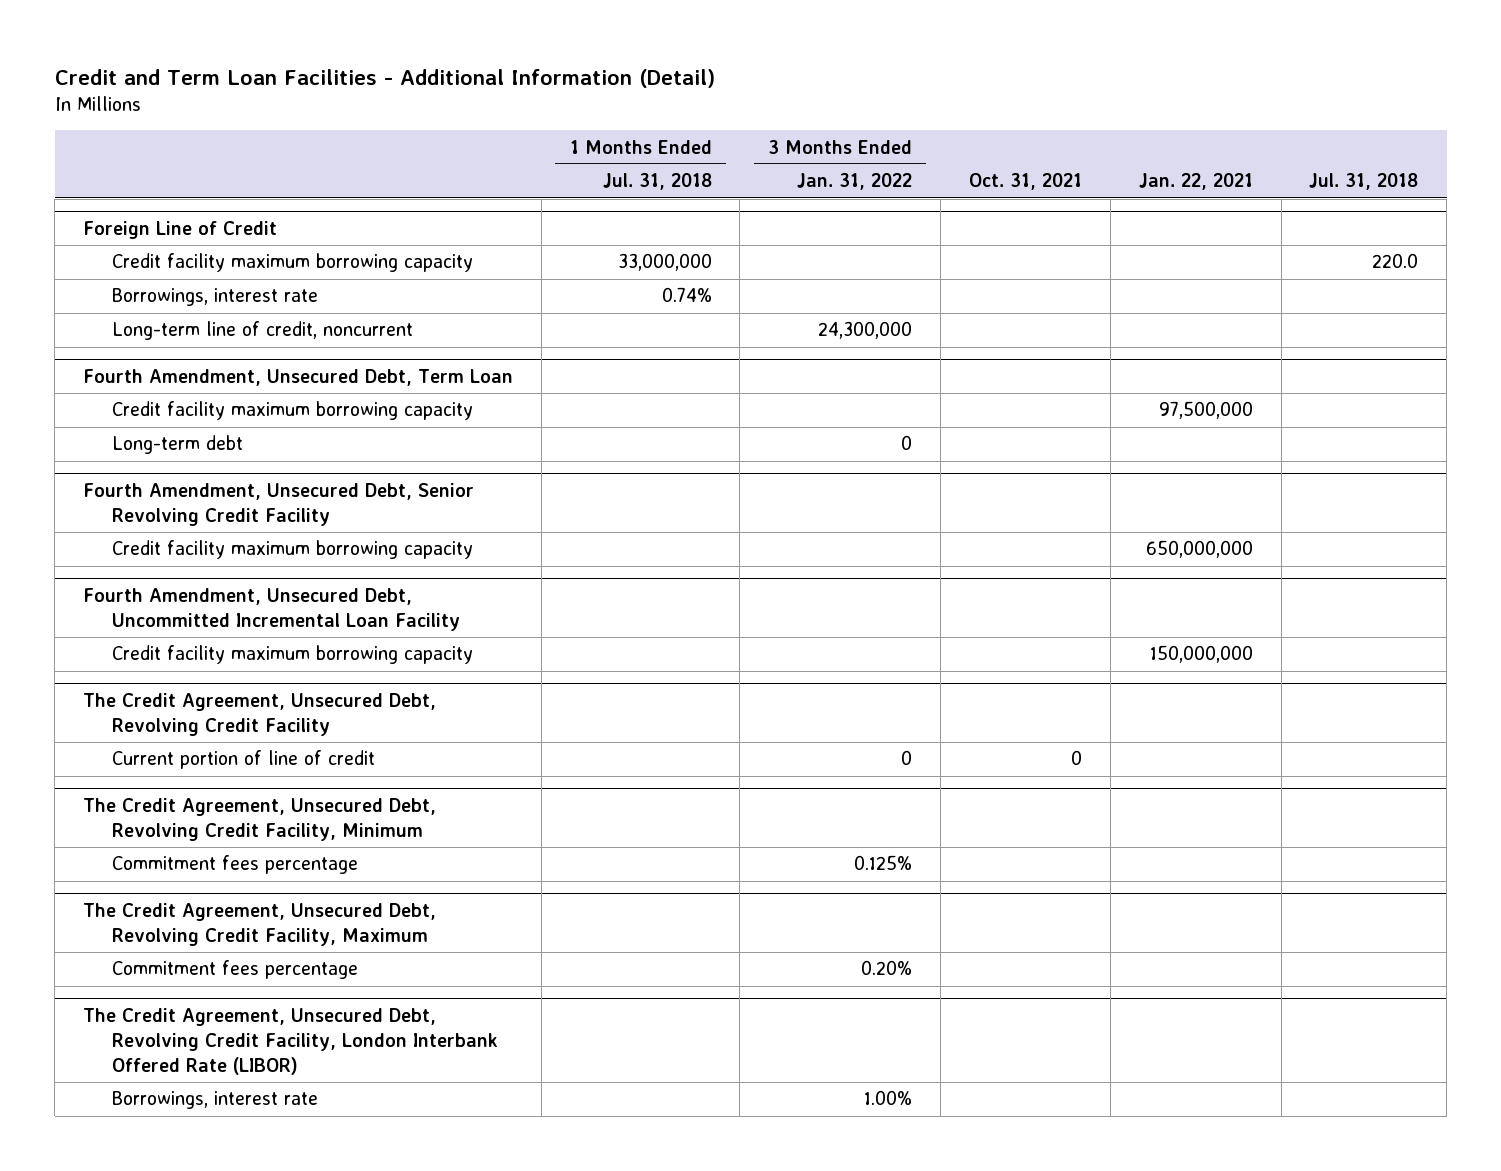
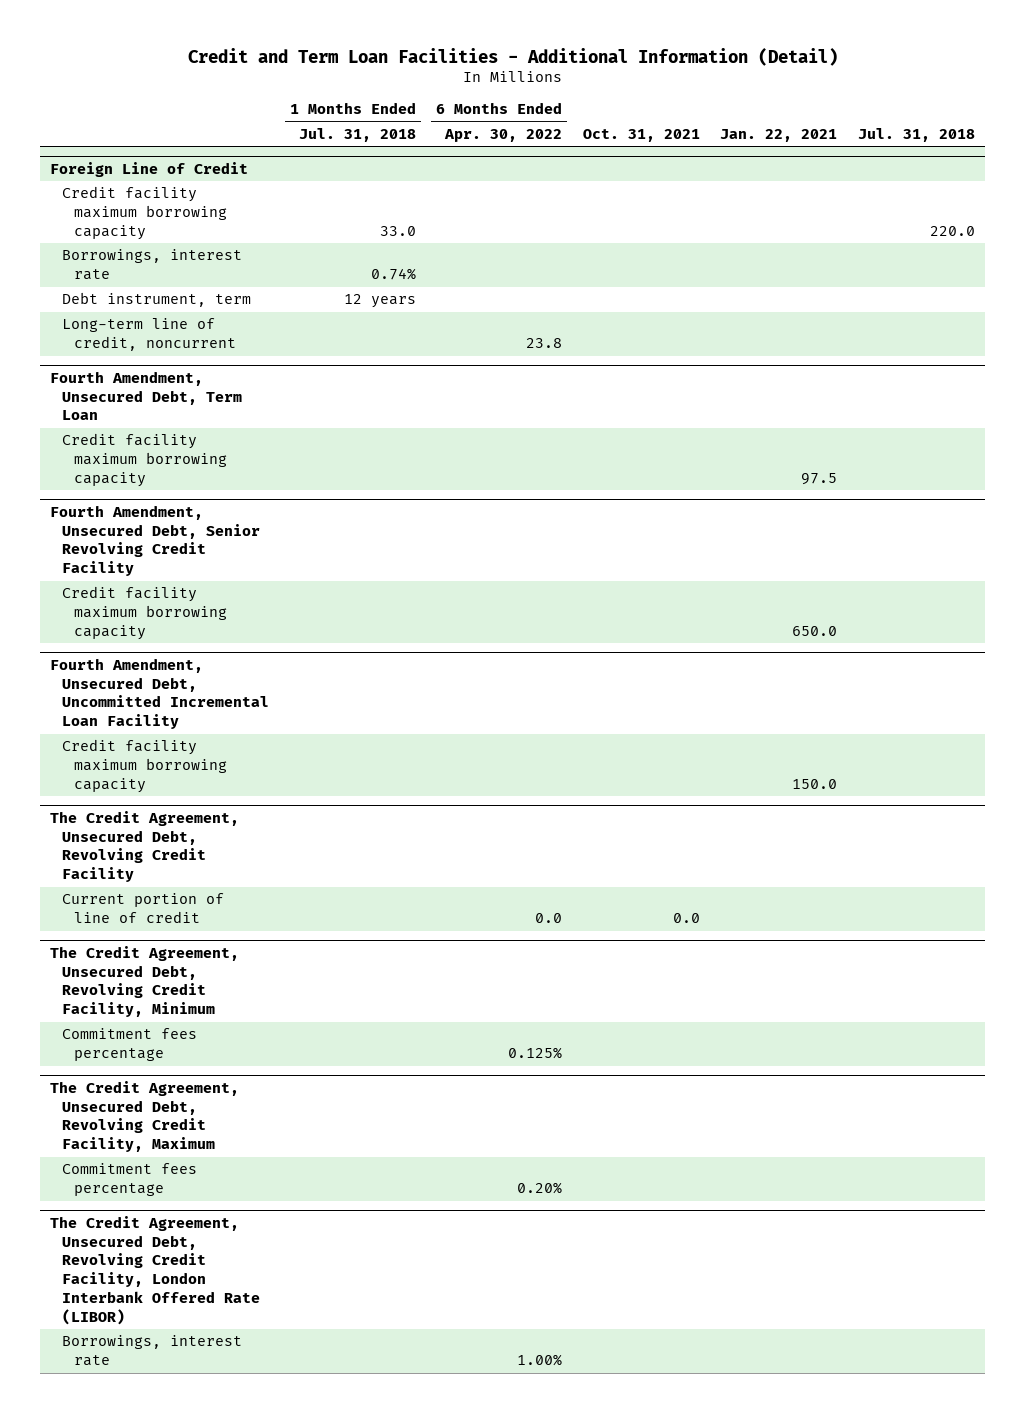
- | 1 Months Ended Jul. 31, 2018 | 3 Months Ended Jan. 31, 2022 | Oct. 31, 2021 | Jan. 22, 2021 | Jul. 31, 2018
+ | 1 Months Ended Jul. 31, 2018 | 6 Months Ended Apr. 30, 2022 | Oct. 31, 2021 | Jan. 22, 2021 | Jul. 31, 2018
@ Foreign Line of Credit
- Credit facility maximum borrowing capacity | 33,000,000 | | | | 220.0
+ Credit facility maximum borrowing capacity | 33.0 | | | | 220.0
+ Debt instrument, term | 12 years | | | |
@ Fourth Amendment, Unsecured Debt, Term Loan
- Credit facility maximum borrowing capacity | | | | 97,500,000 |
- Long-term debt | | 0 | | |
+ Credit facility maximum borrowing capacity | | | | 97.5 |
@ Fourth Amendment, Unsecured Debt, Senior Revolving Credit Facility
- Credit facility maximum borrowing capacity | | | | 650,000,000 |
+ Credit facility maximum borrowing capacity | | | | 650.0 |
@ Fourth Amendment, Unsecured Debt, Uncommitted Incremental Loan Facility
- Credit facility maximum borrowing capacity | | | | 150,000,000 |
+ Credit facility maximum borrowing capacity | | | | 150.0 |
@ The Credit Agreement, Unsecured Debt, Revolving Credit Facility
- Current portion of line of credit | | 0 | 0 | |
+ Current portion of line of credit | | 0.0 | 0.0 | |

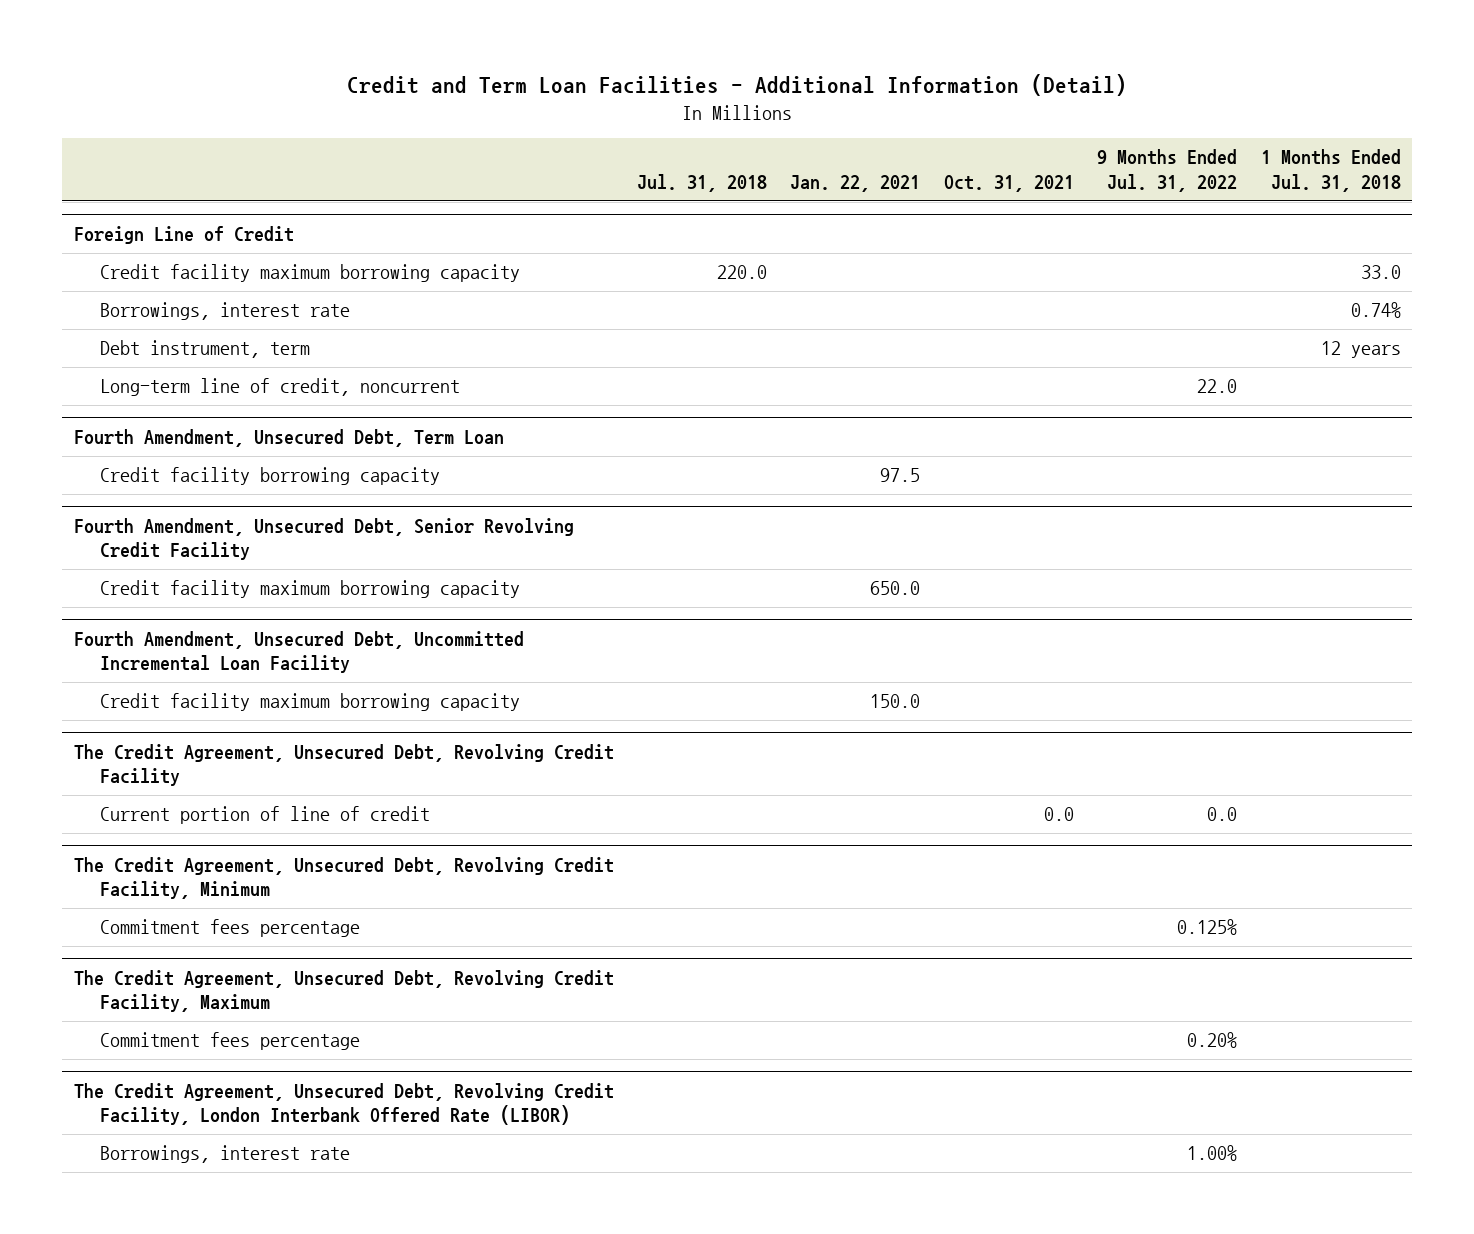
- | 1 Months Ended Jul. 31, 2018 | 6 Months Ended Apr. 30, 2022 | Oct. 31, 2021 | Jan. 22, 2021 | Jul. 31, 2018
+ | Jul. 31, 2018 | Jan. 22, 2021 | Oct. 31, 2021 | 9 Months Ended Jul. 31, 2022 | 1 Months Ended Jul. 31, 2018
@ Fourth Amendment, Unsecured Debt, Term Loan
- Credit facility maximum borrowing capacity | | | | 97.5 |
+ Credit facility borrowing capacity | | 97.5 | | |

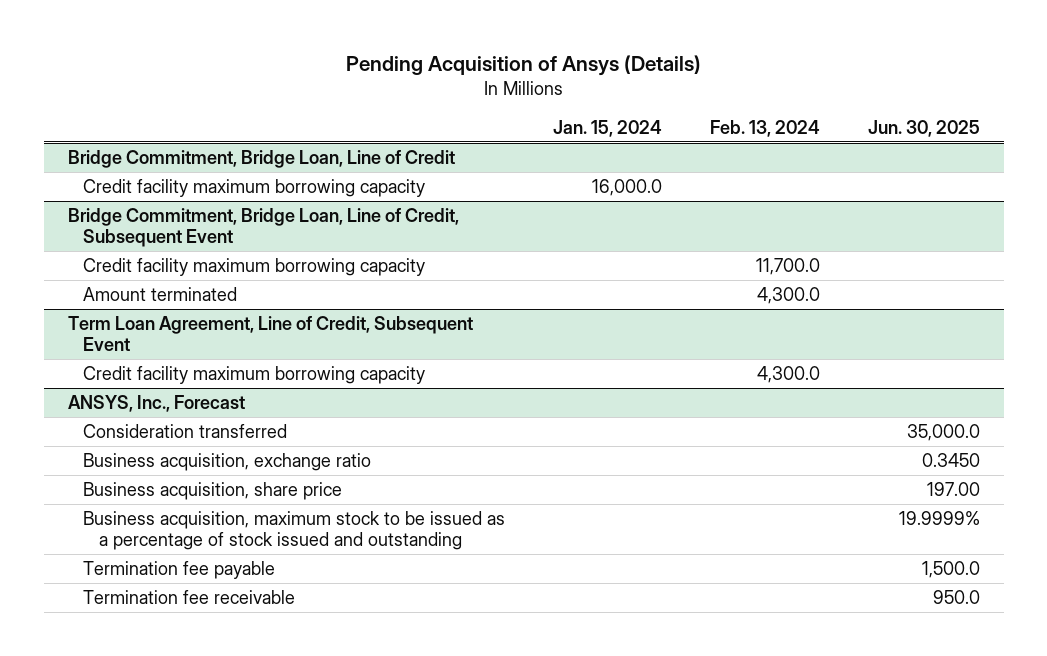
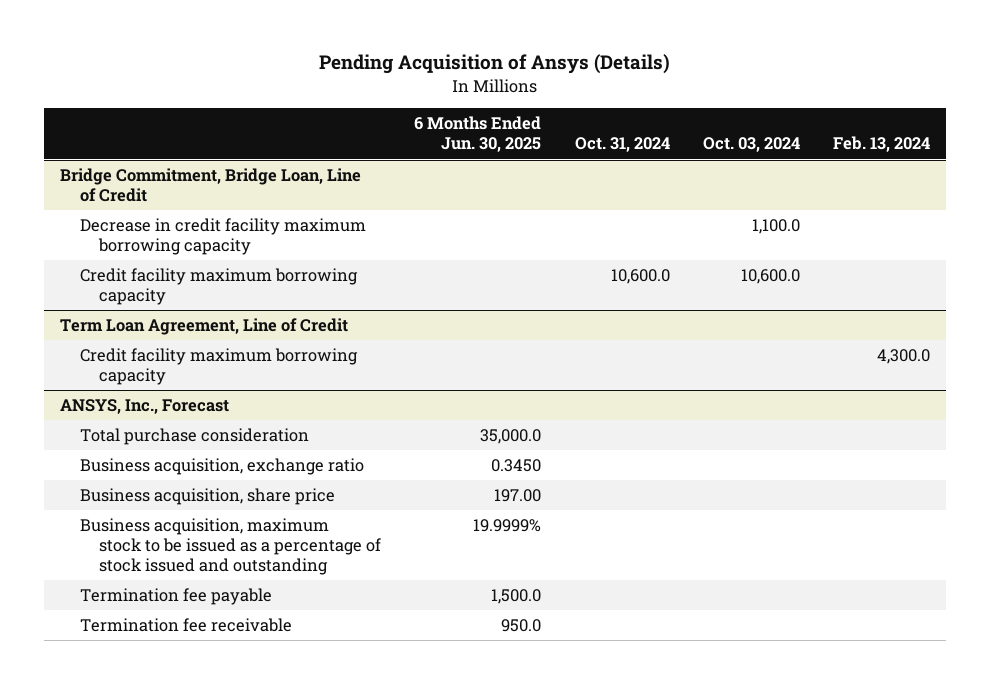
- | Jan. 15, 2024 | Feb. 13, 2024 | Jun. 30, 2025
+ | 6 Months Ended Jun. 30, 2025 | Oct. 31, 2024 | Oct. 03, 2024 | Feb. 13, 2024
@ Bridge Commitment, Bridge Loan, Line of Credit
+ Decrease in credit facility maximum borrowing capacity | | | 1,100.0 |
- Bridge Commitment, Bridge Loan, Line of Credit, Subsequent Event
- Credit facility maximum borrowing capacity | | 11,700.0 |
- Amount terminated | | 4,300.0 |
- Term Loan Agreement, Line of Credit, Subsequent Event
+ Term Loan Agreement, Line of Credit
@ ANSYS, Inc., Forecast
- Consideration transferred | | | 35,000.0
+ Total purchase consideration | 35,000.0 | | |

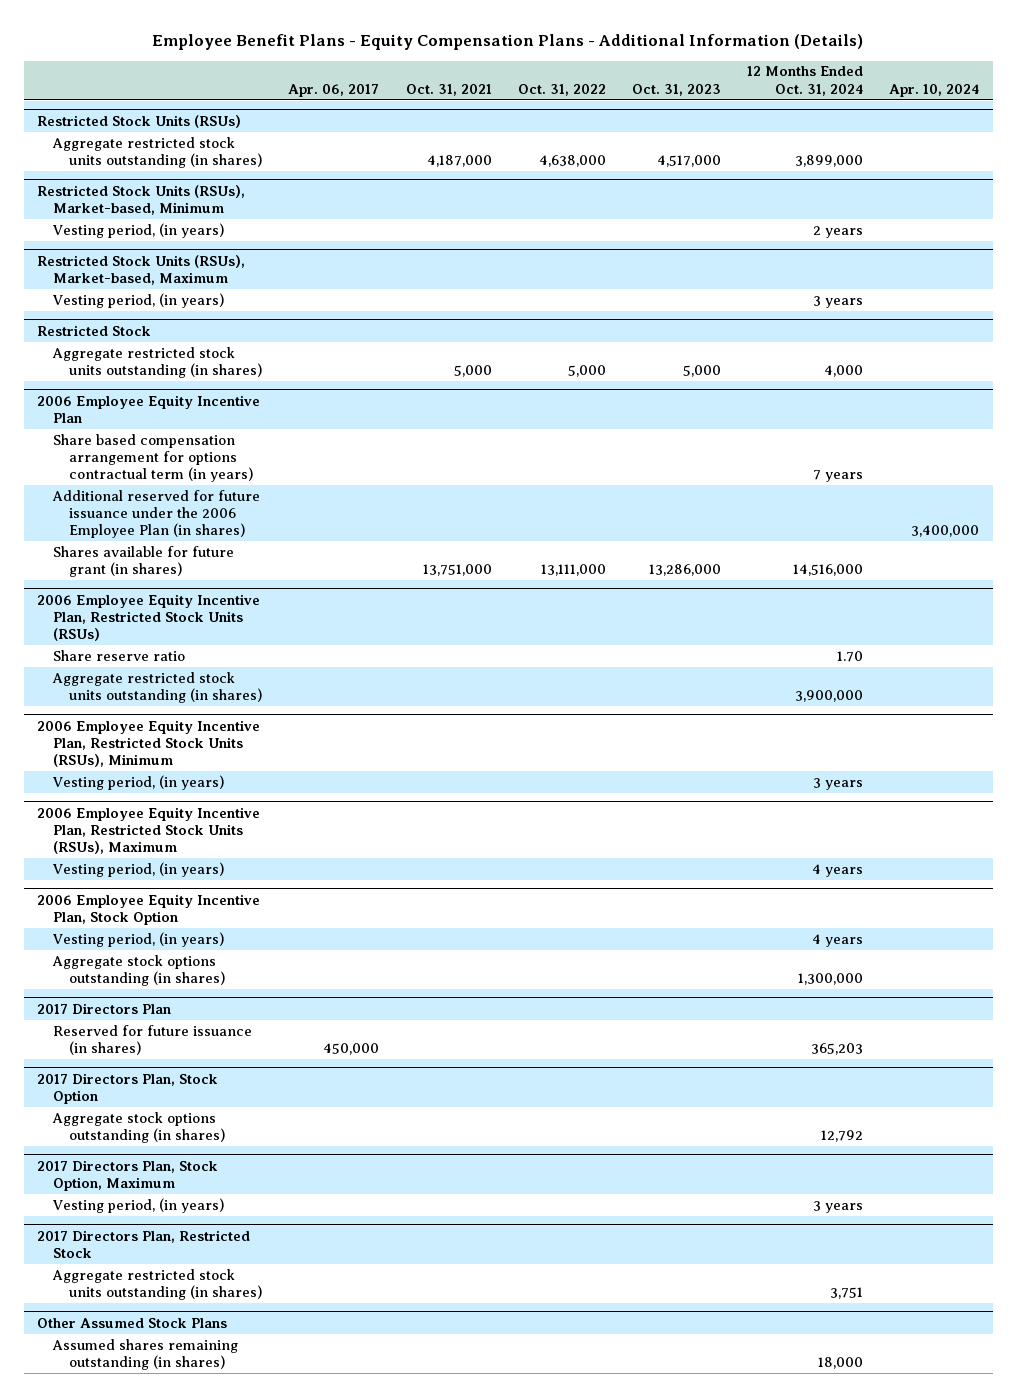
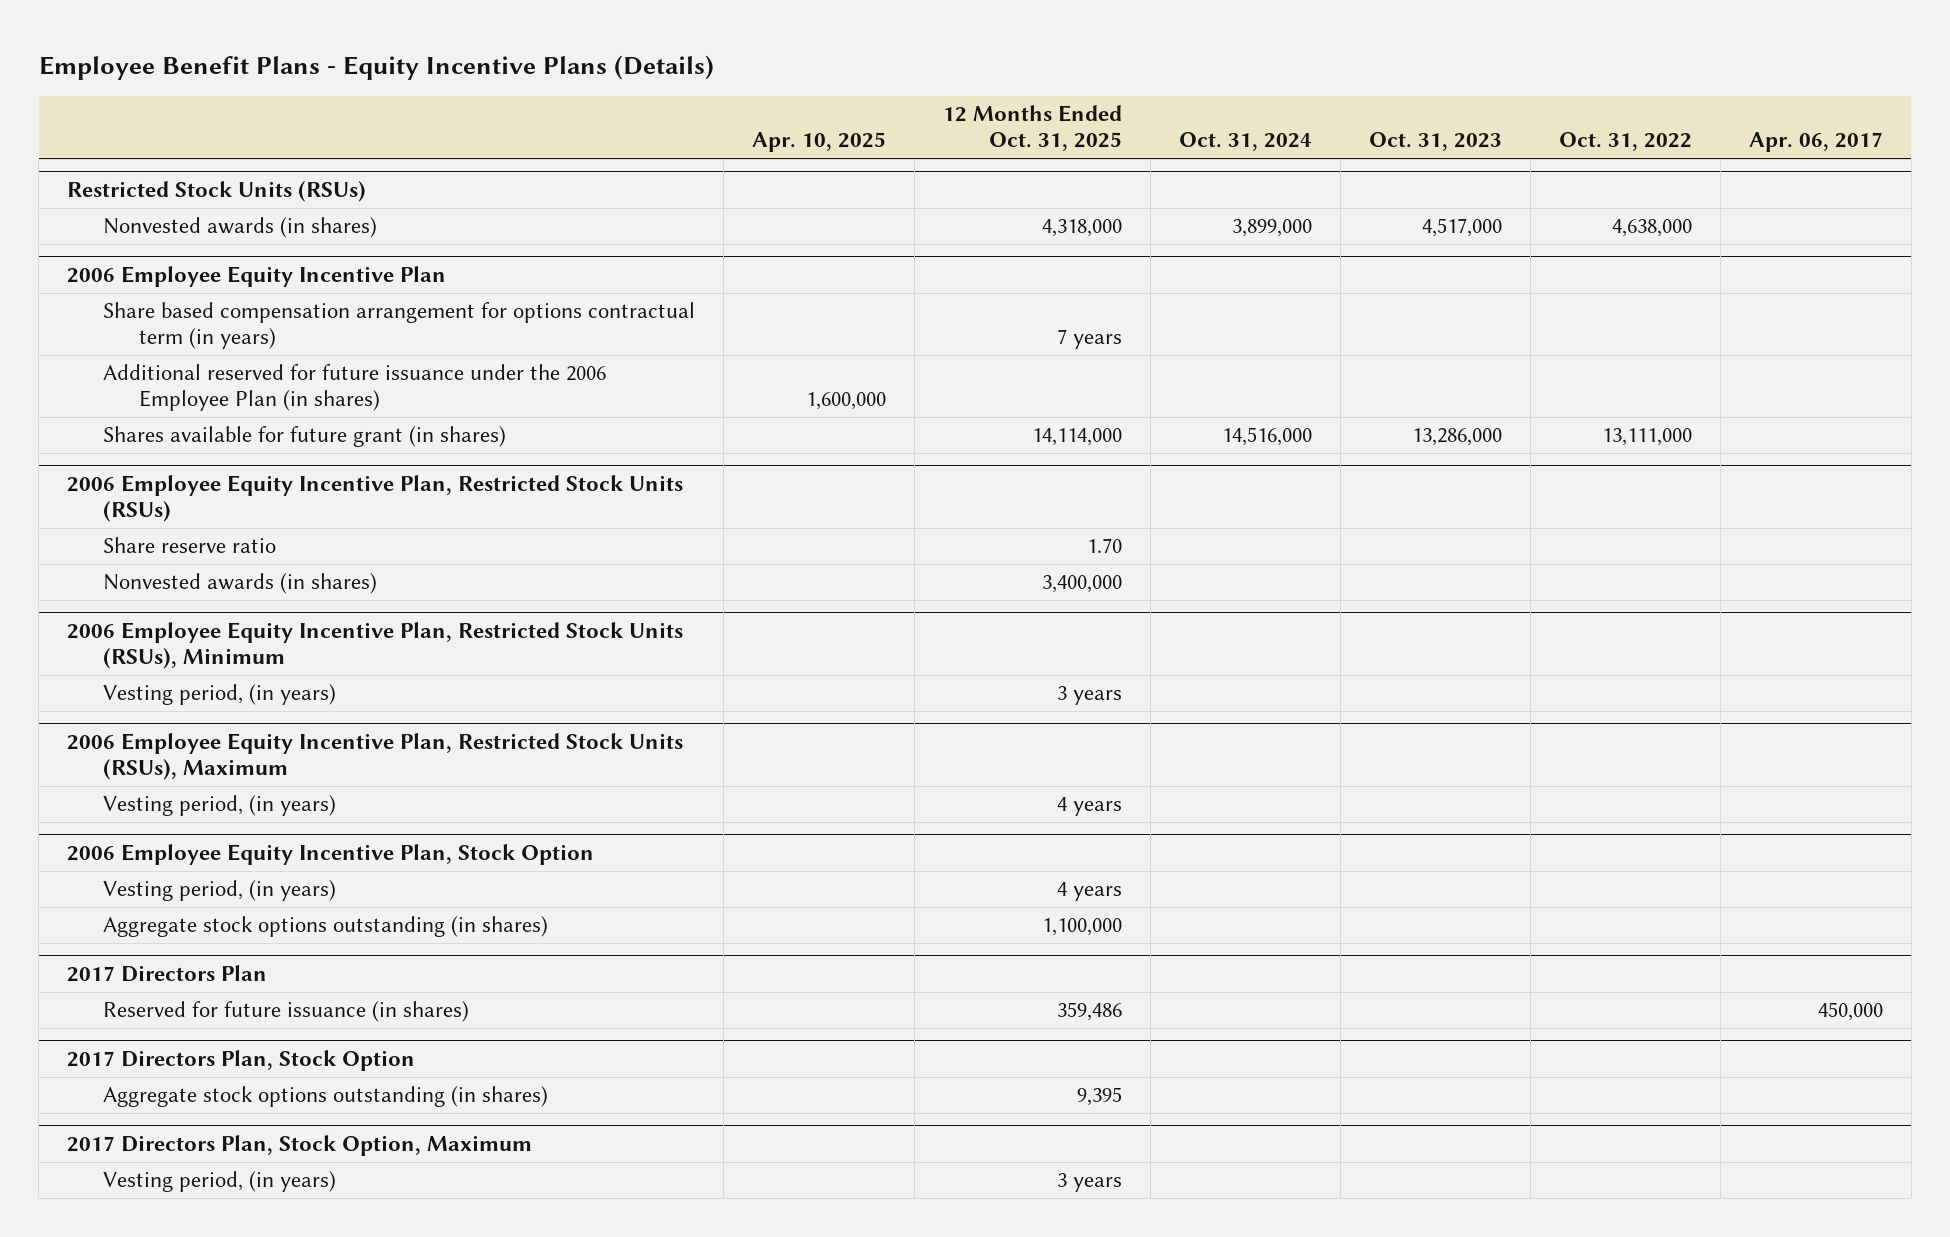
- Employee Benefit Plans - Equity Compensation Plans - Additional Information (Details)
+ Employee Benefit Plans - Equity Incentive Plans (Details)
- | Apr. 06, 2017 | Oct. 31, 2021 | Oct. 31, 2022 | Oct. 31, 2023 | 12 Months Ended Oct. 31, 2024 | Apr. 10, 2024
+ | Apr. 10, 2025 | 12 Months Ended Oct. 31, 2025 | Oct. 31, 2024 | Oct. 31, 2023 | Oct. 31, 2022 | Apr. 06, 2017
@ Restricted Stock Units (RSUs)
- Aggregate restricted stock units outstanding (in shares) | | 4,187,000 | 4,638,000 | 4,517,000 | 3,899,000 |
- Restricted Stock Units (RSUs), Market-based, Minimum
- Vesting period, (in years) | | | | | 2 years |
- Restricted Stock Units (RSUs), Market-based, Maximum
- Vesting period, (in years) | | | | | 3 years |
- Restricted Stock
- Aggregate restricted stock units outstanding (in shares) | | 5,000 | 5,000 | 5,000 | 4,000 |
@ Restricted Stock Units (RSUs)
+ Nonvested awards (in shares) | | 4,318,000 | 3,899,000 | 4,517,000 | 4,638,000 |
@ 2006 Employee Equity Incentive Plan, Restricted Stock Units (RSUs)
- Aggregate restricted stock units outstanding (in shares) | | | | | 3,900,000 |
+ Nonvested awards (in shares) | | 3,400,000 | | | |
- 2017 Directors Plan, Restricted Stock
- Aggregate restricted stock units outstanding (in shares) | | | | | 3,751 |
- Other Assumed Stock Plans
- Assumed shares remaining outstanding (in shares) | | | | | 18,000 |

